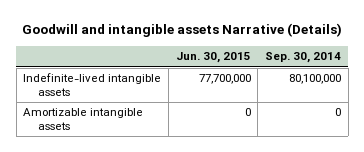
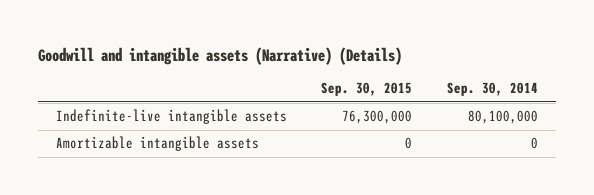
- Goodwill and intangible assets Narrative (Details)
+ Goodwill and intangible assets (Narrative) (Details)
- | Jun. 30, 2015 | Sep. 30, 2014
+ | Sep. 30, 2015 | Sep. 30, 2014
- Indefinite-lived intangible assets | 77,700,000 | 80,100,000
+ Indefinite-live intangible assets | 76,300,000 | 80,100,000

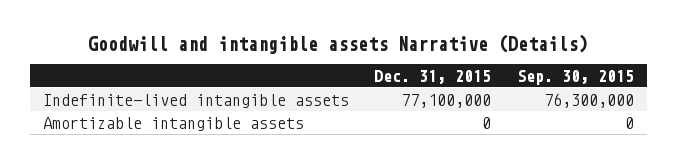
- Goodwill and intangible assets (Narrative) (Details)
+ Goodwill and intangible assets Narrative (Details)
- | Sep. 30, 2015 | Sep. 30, 2014
+ | Dec. 31, 2015 | Sep. 30, 2015
- Indefinite-live intangible assets | 76,300,000 | 80,100,000
+ Indefinite-lived intangible assets | 77,100,000 | 76,300,000

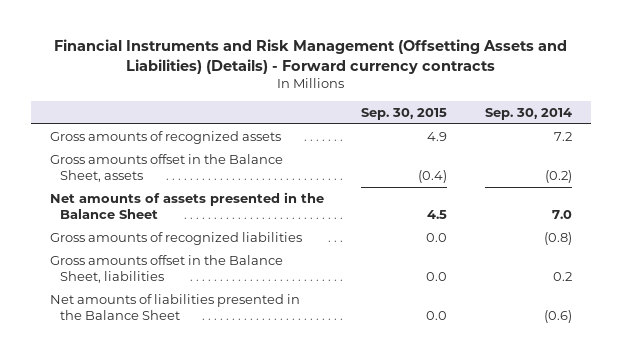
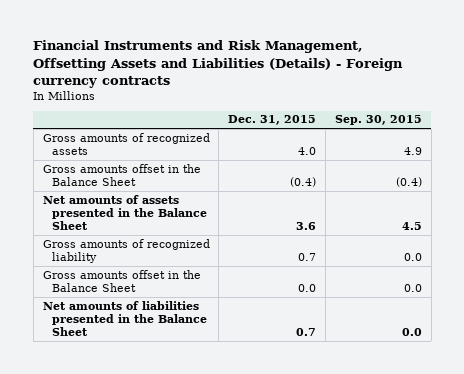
- Financial Instruments and Risk Management (Offsetting Assets and Liabilities) (Details) - Forward currency contracts
+ Financial Instruments and Risk Management, Offsetting Assets and Liabilities (Details) - Foreign currency contracts
- | Sep. 30, 2015 | Sep. 30, 2014
+ | Dec. 31, 2015 | Sep. 30, 2015
- Gross amounts offset in the Balance Sheet, assets | (0.4) | (0.2)
+ Gross amounts offset in the Balance Sheet | (0.4) | (0.4)
- Gross amounts of recognized liabilities | 0.0 | (0.8)
- Gross amounts offset in the Balance Sheet, liabilities | 0.0 | 0.2
+ Gross amounts of recognized liability | 0.7 | 0.0
+ Gross amounts offset in the Balance Sheet | 0.0 | 0.0

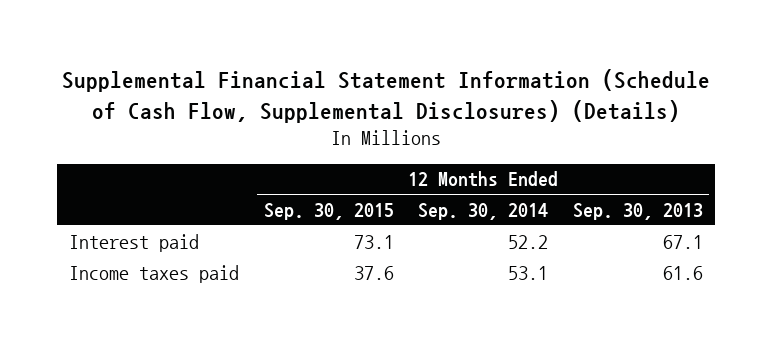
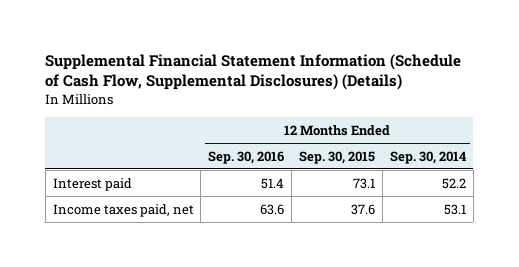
- | 12 Months Ended Sep. 30, 2015 | 12 Months Ended Sep. 30, 2014 | 12 Months Ended Sep. 30, 2013
+ | 12 Months Ended Sep. 30, 2016 | 12 Months Ended Sep. 30, 2015 | 12 Months Ended Sep. 30, 2014
- Income taxes paid | 37.6 | 53.1 | 61.6
+ Income taxes paid, net | 63.6 | 37.6 | 53.1

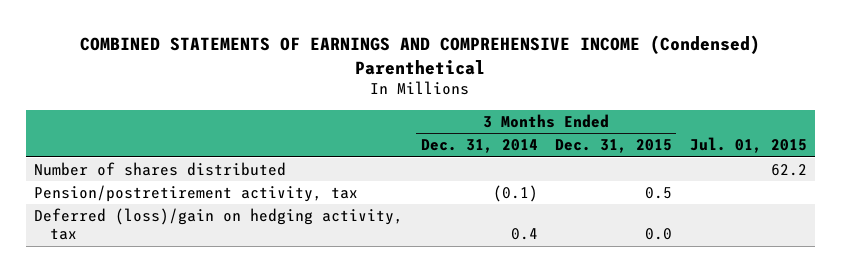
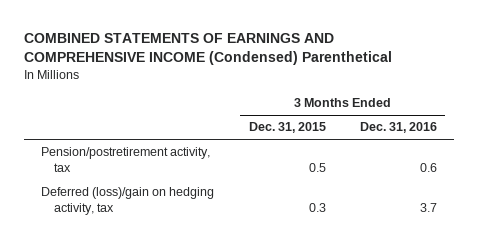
- | 3 Months Ended Dec. 31, 2014 | 3 Months Ended Dec. 31, 2015 | Jul. 01, 2015
+ | 3 Months Ended Dec. 31, 2015 | 3 Months Ended Dec. 31, 2016
- Number of shares distributed | | | 62.2
- Deferred (loss)/gain on hedging activity, tax | 0.4 | 0.0 |
+ Deferred (loss)/gain on hedging activity, tax | 0.3 | 3.7

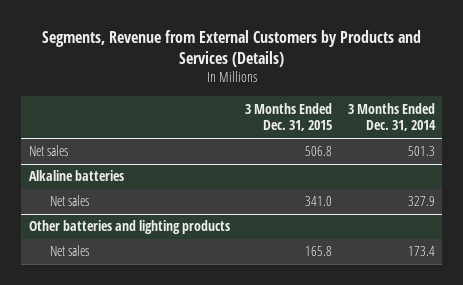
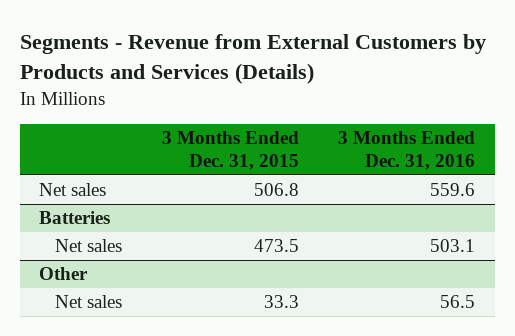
- Segments, Revenue from External Customers by Products and Services (Details)
+ Segments - Revenue from External Customers by Products and Services (Details)
- | 3 Months Ended Dec. 31, 2015 | 3 Months Ended Dec. 31, 2014
+ | 3 Months Ended Dec. 31, 2015 | 3 Months Ended Dec. 31, 2016
- Alkaline batteries
- Net sales | 341.0 | 327.9
- Other batteries and lighting products
- Net sales | 165.8 | 173.4
+ Batteries
+ Net sales | 473.5 | 503.1
+ Other
+ Net sales | 33.3 | 56.5

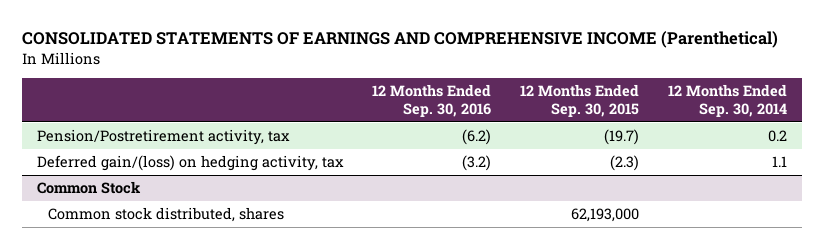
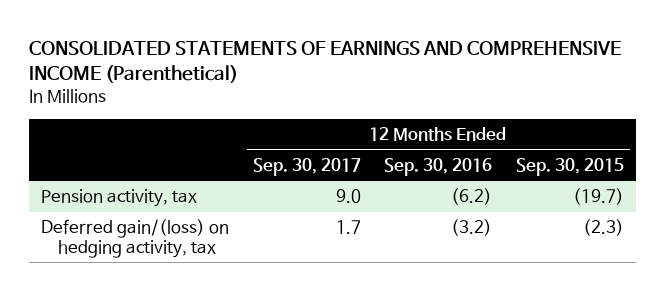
- | 12 Months Ended Sep. 30, 2016 | 12 Months Ended Sep. 30, 2015 | 12 Months Ended Sep. 30, 2014
+ | 12 Months Ended Sep. 30, 2017 | 12 Months Ended Sep. 30, 2016 | 12 Months Ended Sep. 30, 2015
- Pension/Postretirement activity, tax | (6.2) | (19.7) | 0.2
+ Pension activity, tax | 9.0 | (6.2) | (19.7)
- Common Stock
- Common stock distributed, shares | | 62,193,000 |

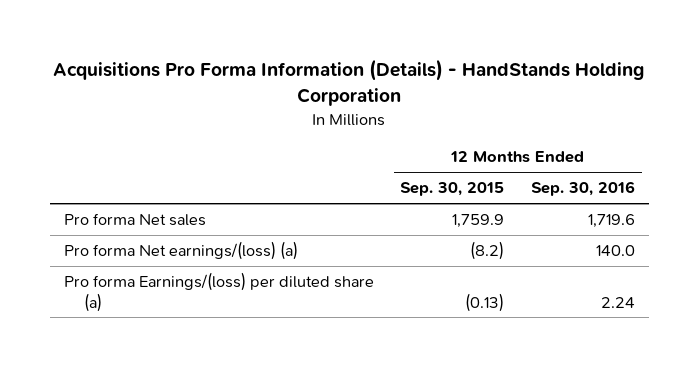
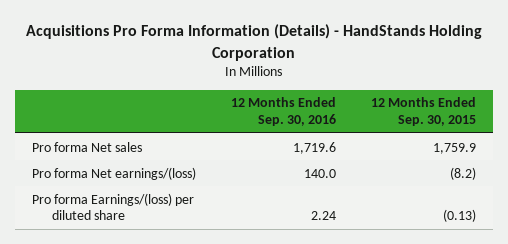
- | 12 Months Ended Sep. 30, 2015 | 12 Months Ended Sep. 30, 2016
+ | 12 Months Ended Sep. 30, 2016 | 12 Months Ended Sep. 30, 2015
- Pro forma Net earnings/(loss) (a) | (8.2) | 140.0
- Pro forma Earnings/(loss) per diluted share (a) | (0.13) | 2.24
+ Pro forma Net earnings/(loss) | 140.0 | (8.2)
+ Pro forma Earnings/(loss) per diluted share | 2.24 | (0.13)

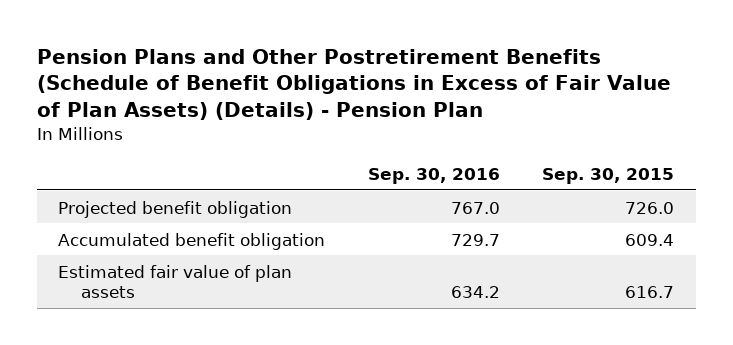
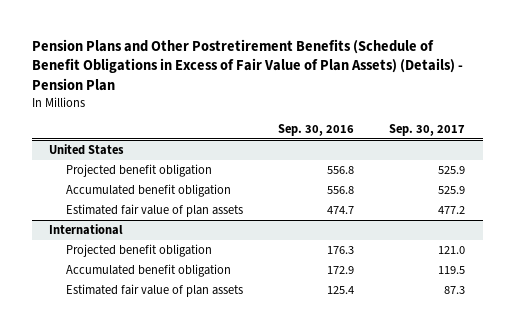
- | Sep. 30, 2016 | Sep. 30, 2015
+ | Sep. 30, 2016 | Sep. 30, 2017
- Projected benefit obligation | 767.0 | 726.0
- Accumulated benefit obligation | 729.7 | 609.4
- Estimated fair value of plan assets | 634.2 | 616.7
+ United States
+ Projected benefit obligation | 556.8 | 525.9
+ Accumulated benefit obligation | 556.8 | 525.9
+ Estimated fair value of plan assets | 474.7 | 477.2
+ International
+ Projected benefit obligation | 176.3 | 121.0
+ Accumulated benefit obligation | 172.9 | 119.5
+ Estimated fair value of plan assets | 125.4 | 87.3

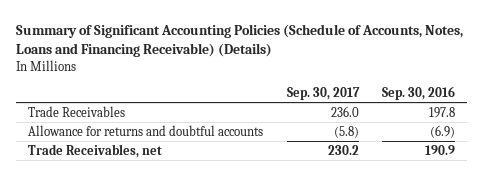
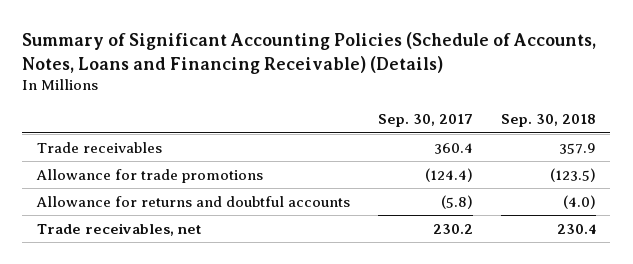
- | Sep. 30, 2017 | Sep. 30, 2016
+ | Sep. 30, 2017 | Sep. 30, 2018
- Trade Receivables | 236.0 | 197.8
+ Trade receivables | 360.4 | 357.9
+ Allowance for trade promotions | (124.4) | (123.5)
- Trade Receivables, net | 230.2 | 190.9
+ Trade receivables, net | 230.2 | 230.4

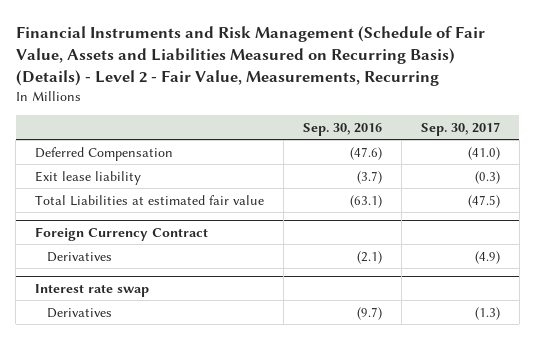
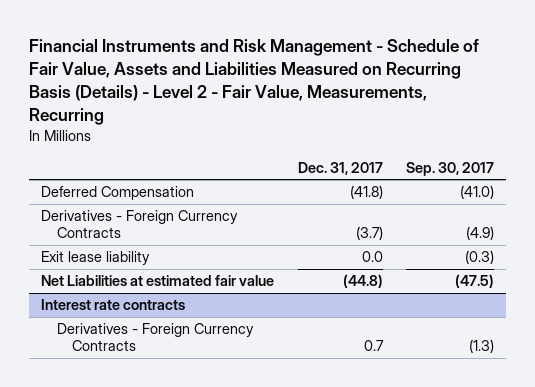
- Financial Instruments and Risk Management (Schedule of Fair Value, Assets and Liabilities Measured on Recurring Basis) (Details) - Level 2 - Fair Value, Measurements, Recurring
+ Financial Instruments and Risk Management - Schedule of Fair Value, Assets and Liabilities Measured on Recurring Basis (Details) - Level 2 - Fair Value, Measurements, Recurring
- | Sep. 30, 2016 | Sep. 30, 2017
+ | Dec. 31, 2017 | Sep. 30, 2017
+ Derivatives - Foreign Currency Contracts | (3.7) | (4.9)
- Total Liabilities at estimated fair value | (63.1) | (47.5)
- Foreign Currency Contract
- Derivatives | (2.1) | (4.9)
- Interest rate swap
- Derivatives | (9.7) | (1.3)
+ Net Liabilities at estimated fair value | (44.8) | (47.5)
+ Interest rate contracts
+ Derivatives - Foreign Currency Contracts | 0.7 | (1.3)

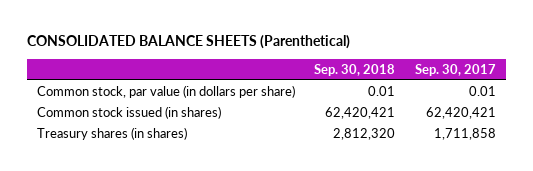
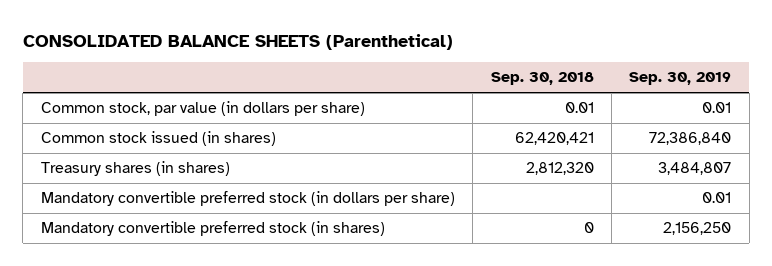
- | Sep. 30, 2018 | Sep. 30, 2017
+ | Sep. 30, 2018 | Sep. 30, 2019
+ Mandatory convertible preferred stock (in dollars per share) | | 0.01
+ Mandatory convertible preferred stock (in shares) | 0 | 2,156,250

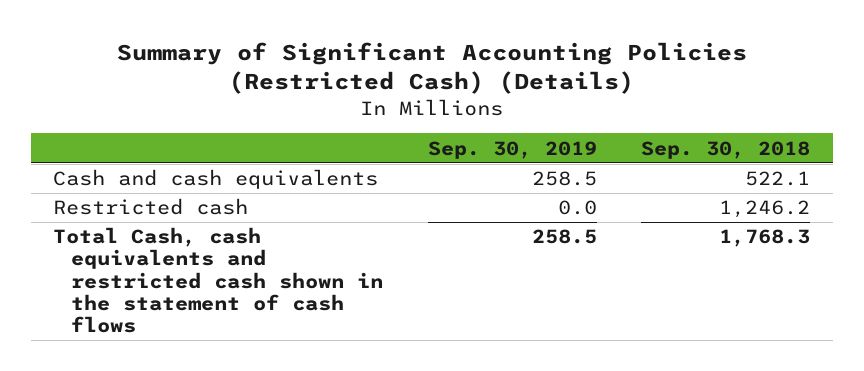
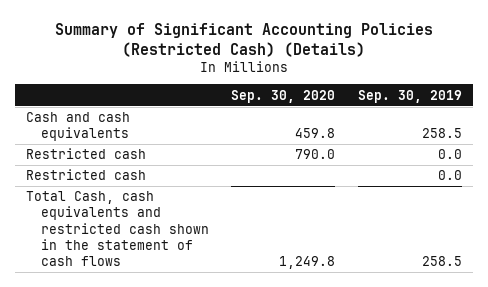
- | Sep. 30, 2019 | Sep. 30, 2018
+ | Sep. 30, 2020 | Sep. 30, 2019
+ Restricted cash | | 0.0

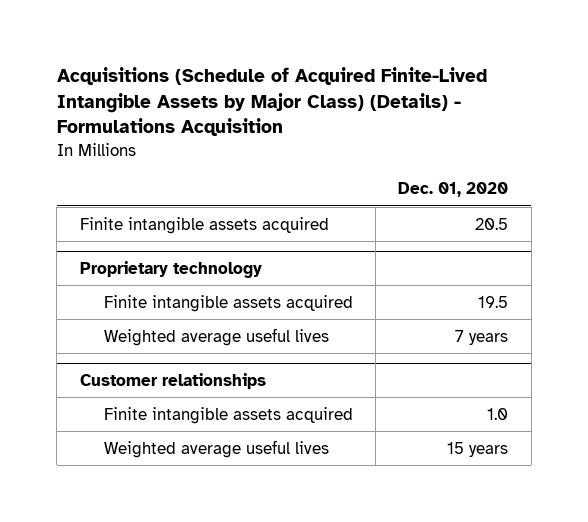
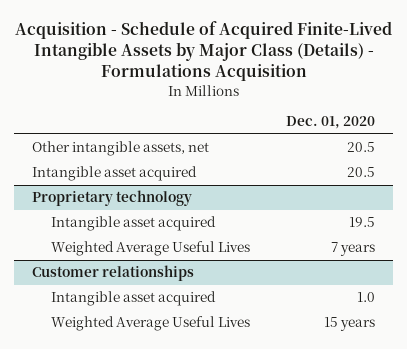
- Acquisitions (Schedule of Acquired Finite-Lived Intangible Assets by Major Class) (Details) - Formulations Acquisition
+ Acquisition - Schedule of Acquired Finite-Lived Intangible Assets by Major Class (Details) - Formulations Acquisition
- Finite intangible assets acquired | 20.5
+ Other intangible assets, net | 20.5
+ Intangible asset acquired | 20.5
@ Proprietary technology
- Finite intangible assets acquired | 19.5
- Weighted average useful lives | 7 years
+ Intangible asset acquired | 19.5
+ Weighted Average Useful Lives | 7 years
@ Customer relationships
- Finite intangible assets acquired | 1.0
- Weighted average useful lives | 15 years
+ Intangible asset acquired | 1.0
+ Weighted Average Useful Lives | 15 years

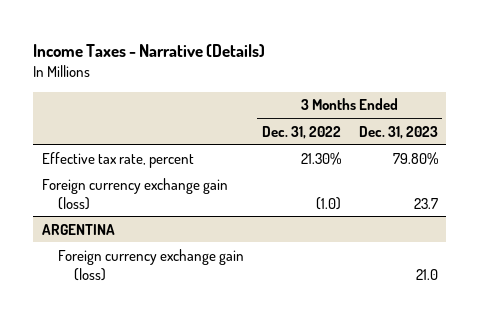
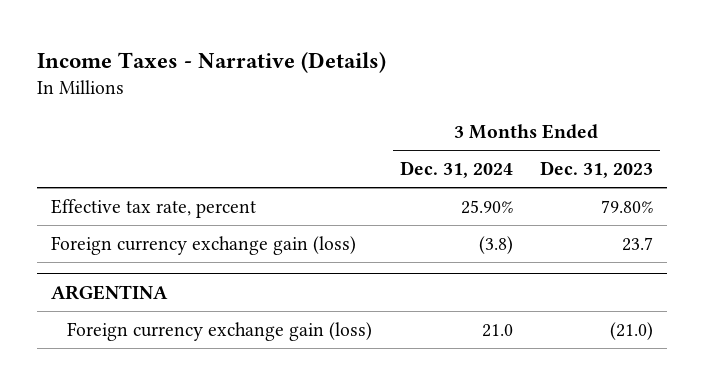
- | 3 Months Ended Dec. 31, 2022 | 3 Months Ended Dec. 31, 2023
+ | 3 Months Ended Dec. 31, 2024 | 3 Months Ended Dec. 31, 2023
@ ARGENTINA
- Foreign currency exchange gain (loss) | | 21.0
+ Foreign currency exchange gain (loss) | 21.0 | (21.0)

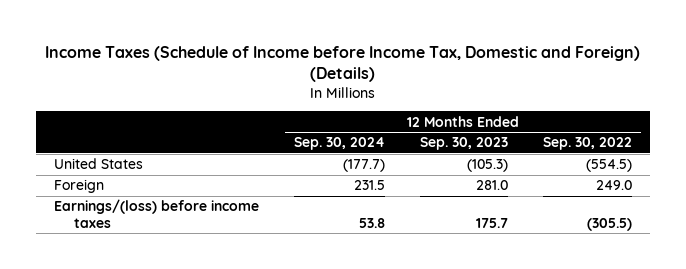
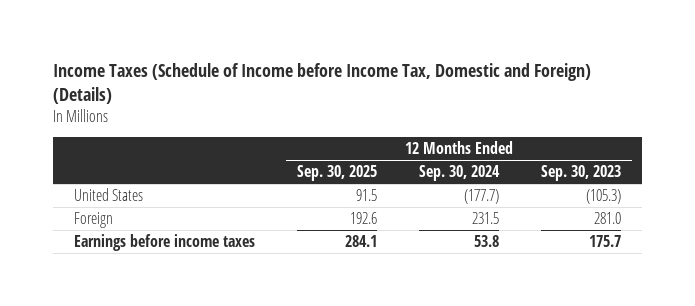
- | 12 Months Ended Sep. 30, 2024 | 12 Months Ended Sep. 30, 2023 | 12 Months Ended Sep. 30, 2022
+ | 12 Months Ended Sep. 30, 2025 | 12 Months Ended Sep. 30, 2024 | 12 Months Ended Sep. 30, 2023
- Earnings/(loss) before income taxes | 53.8 | 175.7 | (305.5)
+ Earnings before income taxes | 284.1 | 53.8 | 175.7

